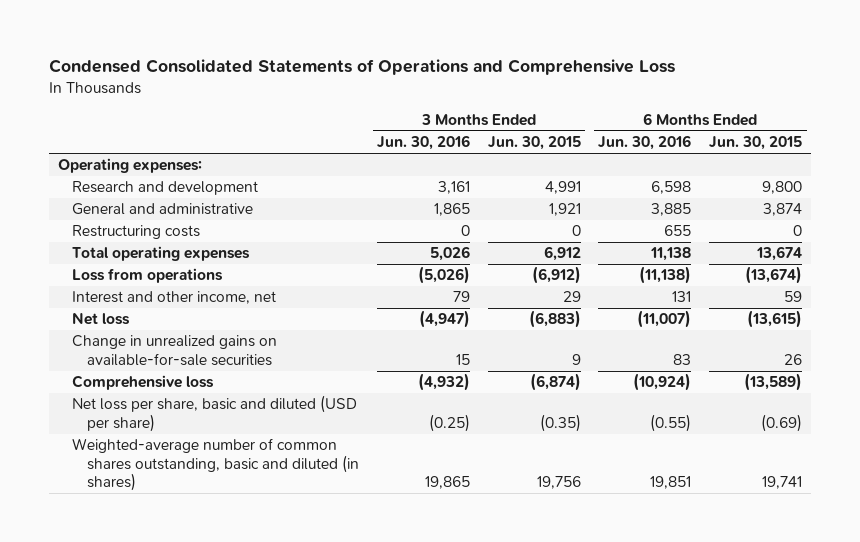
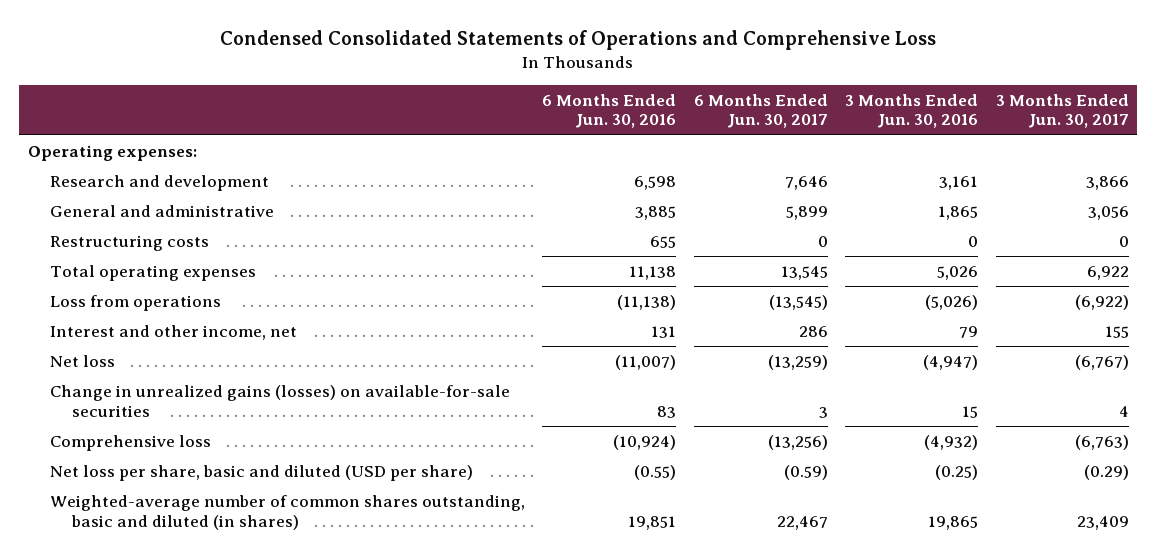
- | 3 Months Ended Jun. 30, 2016 | 3 Months Ended Jun. 30, 2015 | 6 Months Ended Jun. 30, 2016 | 6 Months Ended Jun. 30, 2015
+ | 6 Months Ended Jun. 30, 2016 | 6 Months Ended Jun. 30, 2017 | 3 Months Ended Jun. 30, 2016 | 3 Months Ended Jun. 30, 2017
- Change in unrealized gains on available-for-sale securities | 15 | 9 | 83 | 26
+ Change in unrealized gains (losses) on available-for-sale securities | 83 | 3 | 15 | 4

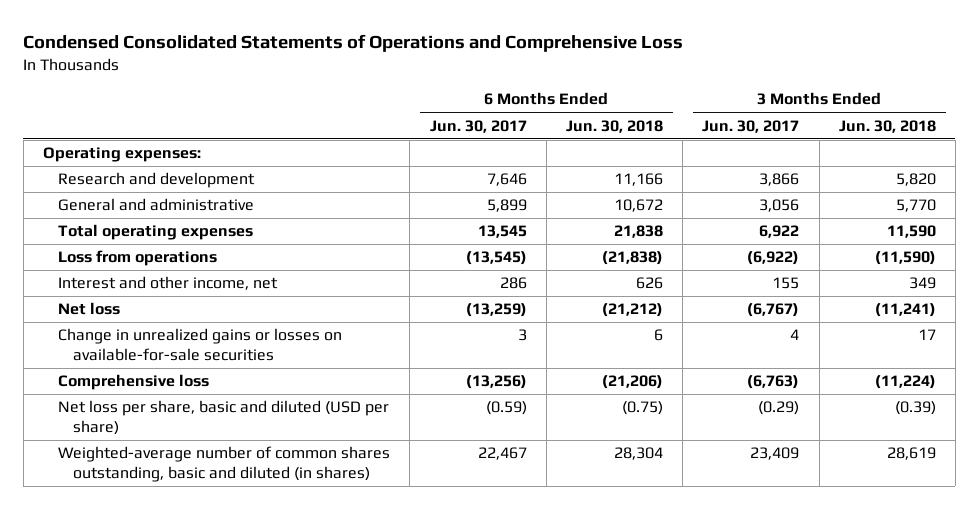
- | 6 Months Ended Jun. 30, 2016 | 6 Months Ended Jun. 30, 2017 | 3 Months Ended Jun. 30, 2016 | 3 Months Ended Jun. 30, 2017
+ | 6 Months Ended Jun. 30, 2017 | 6 Months Ended Jun. 30, 2018 | 3 Months Ended Jun. 30, 2017 | 3 Months Ended Jun. 30, 2018
- Restructuring costs | 655 | 0 | 0 | 0
- Change in unrealized gains (losses) on available-for-sale securities | 83 | 3 | 15 | 4
+ Change in unrealized gains or losses on available-for-sale securities | 3 | 6 | 4 | 17

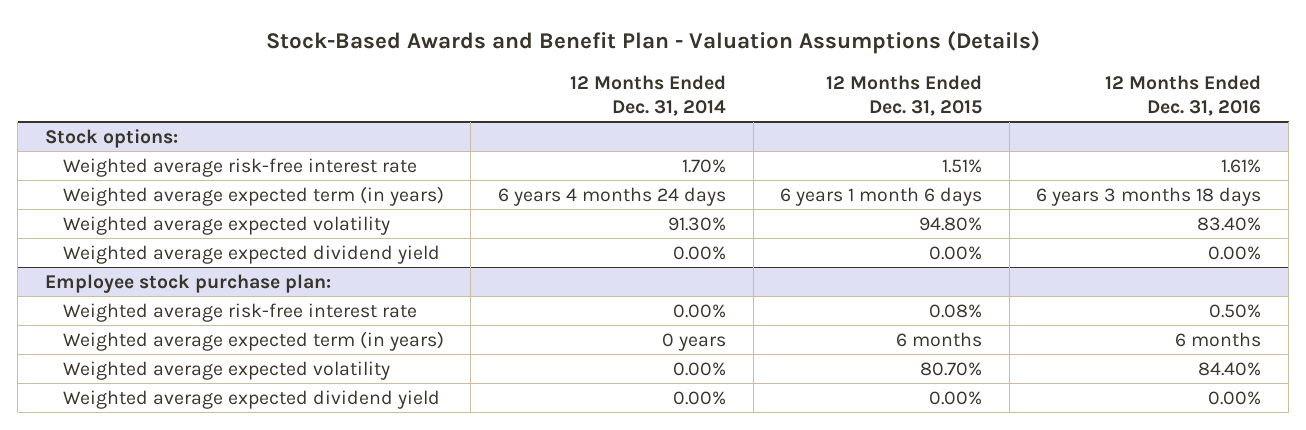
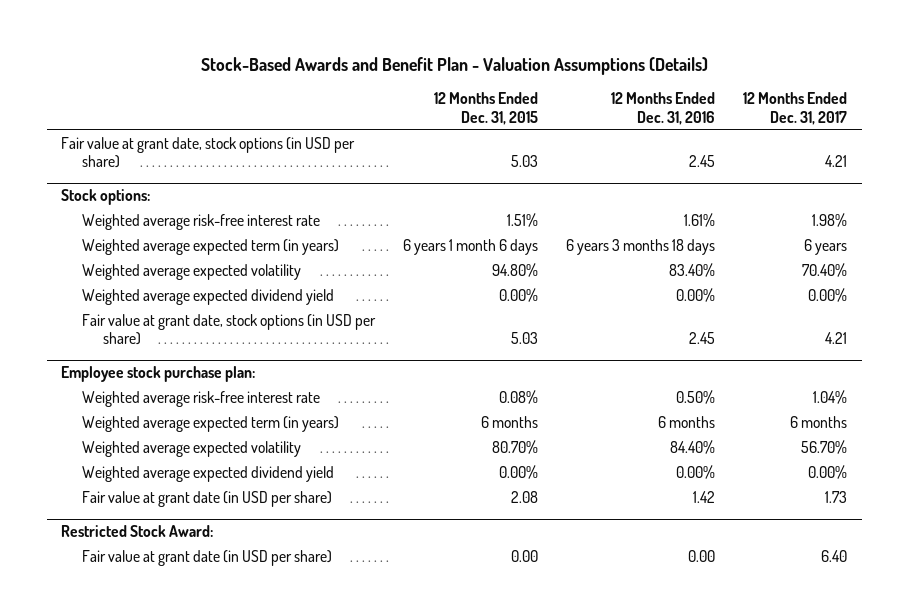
- | 12 Months Ended Dec. 31, 2014 | 12 Months Ended Dec. 31, 2015 | 12 Months Ended Dec. 31, 2016
+ | 12 Months Ended Dec. 31, 2015 | 12 Months Ended Dec. 31, 2016 | 12 Months Ended Dec. 31, 2017
+ Fair value at grant date, stock options (in USD per share) | 5.03 | 2.45 | 4.21
@ Stock options:
+ Fair value at grant date, stock options (in USD per share) | 5.03 | 2.45 | 4.21
@ Employee stock purchase plan:
+ Fair value at grant date (in USD per share) | 2.08 | 1.42 | 1.73
+ Restricted Stock Award:
+ Fair value at grant date (in USD per share) | 0.00 | 0.00 | 6.40

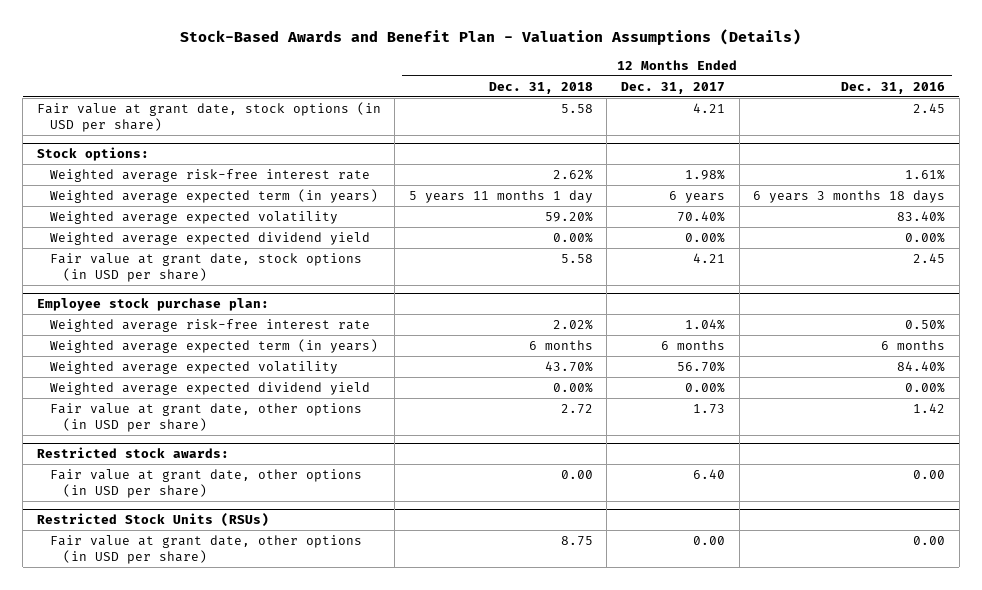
- | 12 Months Ended Dec. 31, 2015 | 12 Months Ended Dec. 31, 2016 | 12 Months Ended Dec. 31, 2017
+ | 12 Months Ended Dec. 31, 2018 | 12 Months Ended Dec. 31, 2017 | 12 Months Ended Dec. 31, 2016
@ Employee stock purchase plan:
- Fair value at grant date (in USD per share) | 2.08 | 1.42 | 1.73
- Restricted Stock Award:
- Fair value at grant date (in USD per share) | 0.00 | 0.00 | 6.40
@ Employee stock purchase plan:
+ Fair value at grant date, other options (in USD per share) | 2.72 | 1.73 | 1.42
+ Restricted stock awards:
+ Fair value at grant date, other options (in USD per share) | 0.00 | 6.40 | 0.00
+ Restricted Stock Units (RSUs)
+ Fair value at grant date, other options (in USD per share) | 8.75 | 0.00 | 0.00

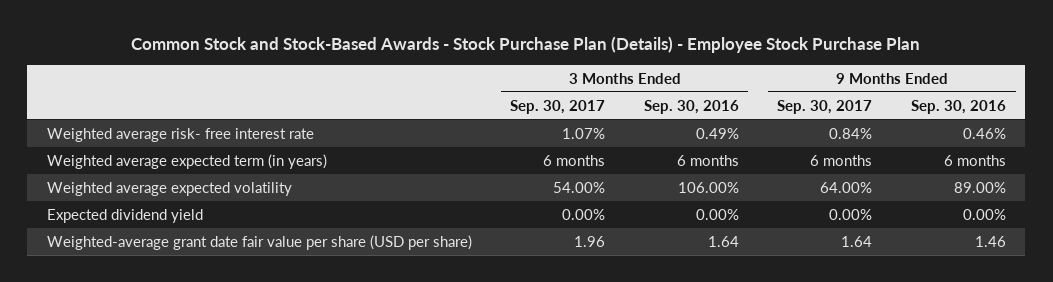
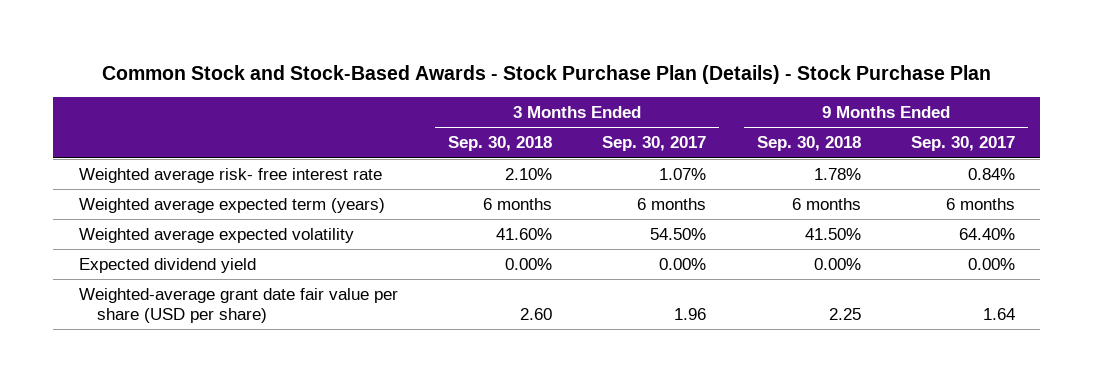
- Common Stock and Stock-Based Awards - Stock Purchase Plan (Details) - Employee Stock Purchase Plan
+ Common Stock and Stock-Based Awards - Stock Purchase Plan (Details) - Stock Purchase Plan
- | 3 Months Ended Sep. 30, 2017 | 3 Months Ended Sep. 30, 2016 | 9 Months Ended Sep. 30, 2017 | 9 Months Ended Sep. 30, 2016
+ | 3 Months Ended Sep. 30, 2018 | 3 Months Ended Sep. 30, 2017 | 9 Months Ended Sep. 30, 2018 | 9 Months Ended Sep. 30, 2017
- Weighted average expected term (in years) | 6 months | 6 months | 6 months | 6 months
- Weighted average expected volatility | 54.00% | 106.00% | 64.00% | 89.00%
+ Weighted average expected term (years) | 6 months | 6 months | 6 months | 6 months
+ Weighted average expected volatility | 41.60% | 54.50% | 41.50% | 64.40%

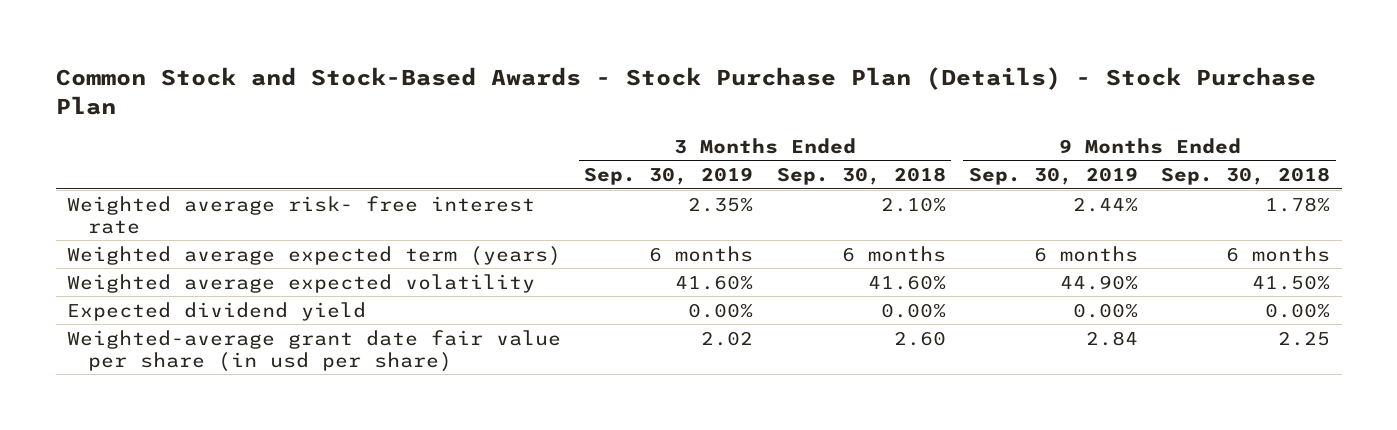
- | 3 Months Ended Sep. 30, 2018 | 3 Months Ended Sep. 30, 2017 | 9 Months Ended Sep. 30, 2018 | 9 Months Ended Sep. 30, 2017
+ | 3 Months Ended Sep. 30, 2019 | 3 Months Ended Sep. 30, 2018 | 9 Months Ended Sep. 30, 2019 | 9 Months Ended Sep. 30, 2018
- Weighted-average grant date fair value per share (USD per share) | 2.60 | 1.96 | 2.25 | 1.64
+ Weighted-average grant date fair value per share (in usd per share) | 2.02 | 2.60 | 2.84 | 2.25

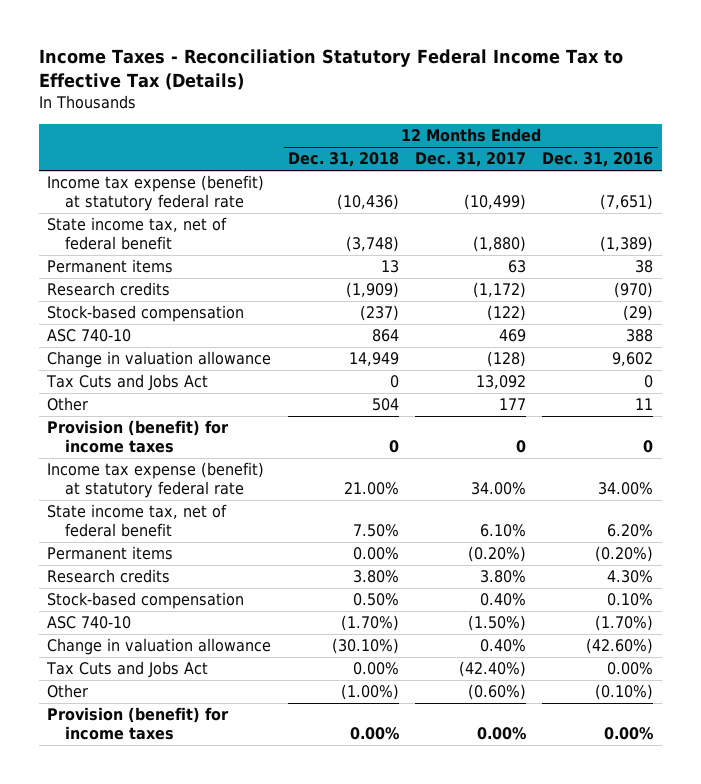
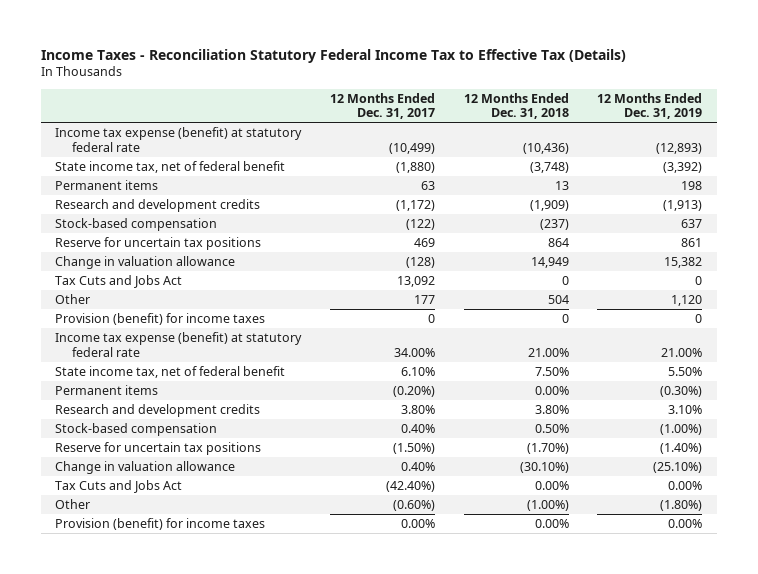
- | 12 Months Ended Dec. 31, 2018 | 12 Months Ended Dec. 31, 2017 | 12 Months Ended Dec. 31, 2016
+ | 12 Months Ended Dec. 31, 2017 | 12 Months Ended Dec. 31, 2018 | 12 Months Ended Dec. 31, 2019
- Research credits | (1,909) | (1,172) | (970)
+ Research and development credits | (1,172) | (1,909) | (1,913)
- ASC 740-10 | 864 | 469 | 388
+ Reserve for uncertain tax positions | 469 | 864 | 861
- Research credits | 3.80% | 3.80% | 4.30%
+ Research and development credits | 3.80% | 3.80% | 3.10%
- ASC 740-10 | (1.70%) | (1.50%) | (1.70%)
+ Reserve for uncertain tax positions | (1.50%) | (1.70%) | (1.40%)

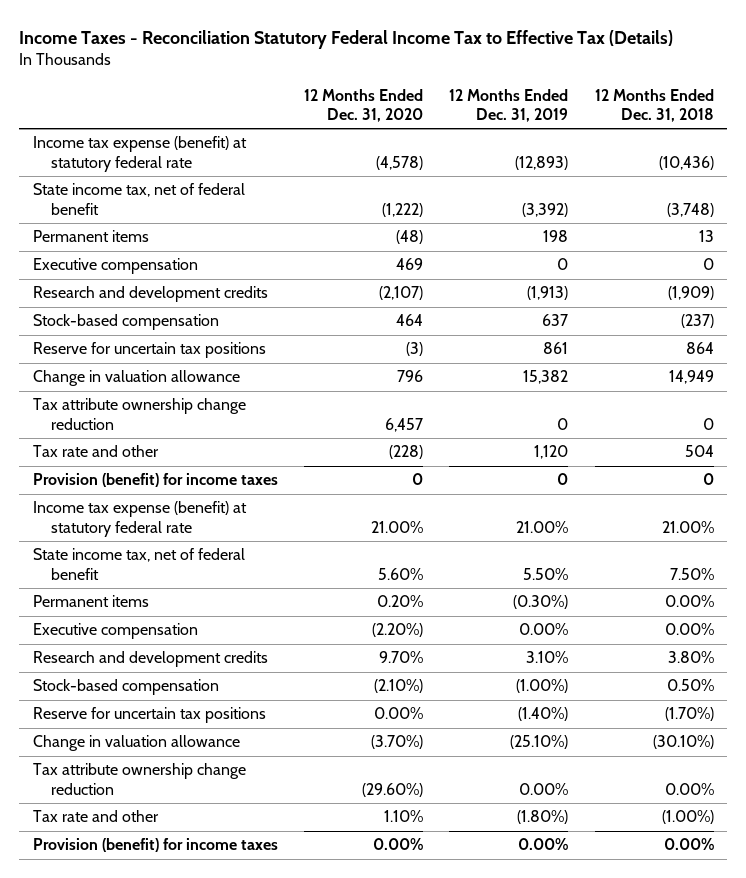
- | 12 Months Ended Dec. 31, 2017 | 12 Months Ended Dec. 31, 2018 | 12 Months Ended Dec. 31, 2019
+ | 12 Months Ended Dec. 31, 2020 | 12 Months Ended Dec. 31, 2019 | 12 Months Ended Dec. 31, 2018
+ Executive compensation | 469 | 0 | 0
- Tax Cuts and Jobs Act | 13,092 | 0 | 0
- Other | 177 | 504 | 1,120
+ Tax attribute ownership change reduction | 6,457 | 0 | 0
+ Tax rate and other | (228) | 1,120 | 504
+ Executive compensation | (2.20%) | 0.00% | 0.00%
- Tax Cuts and Jobs Act | (42.40%) | 0.00% | 0.00%
- Other | (0.60%) | (1.00%) | (1.80%)
+ Tax attribute ownership change reduction | (29.60%) | 0.00% | 0.00%
+ Tax rate and other | 1.10% | (1.80%) | (1.00%)

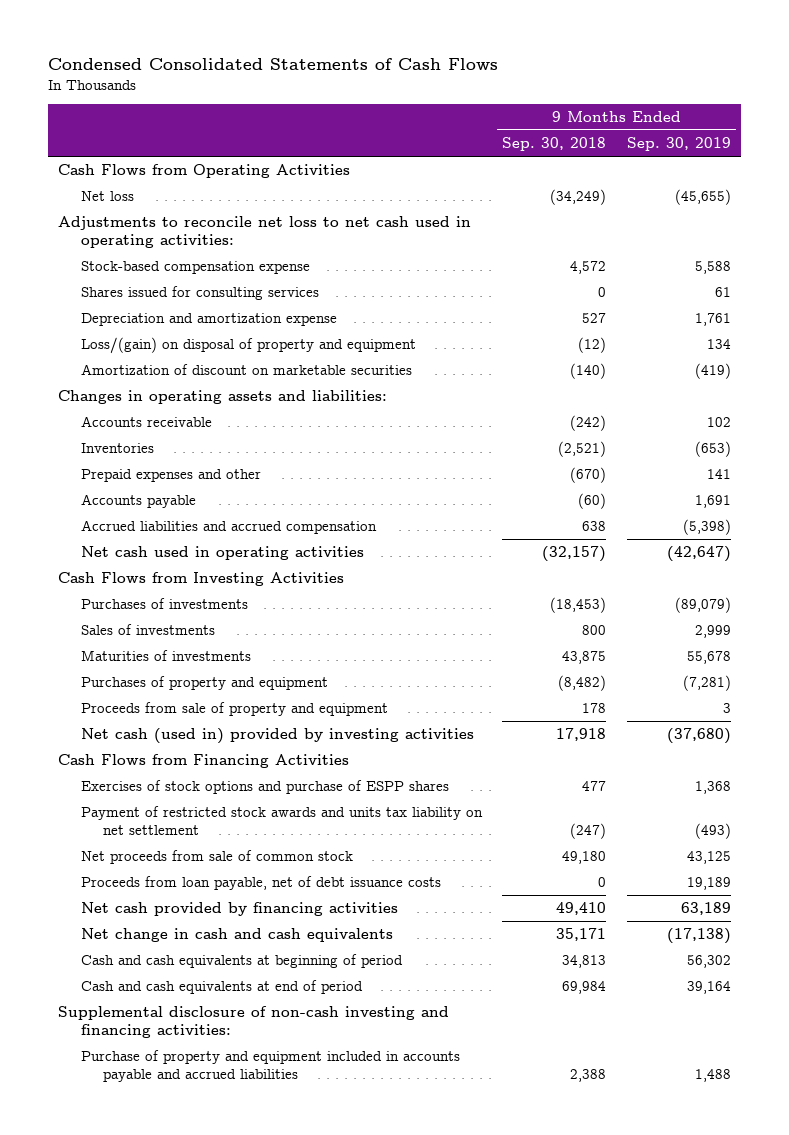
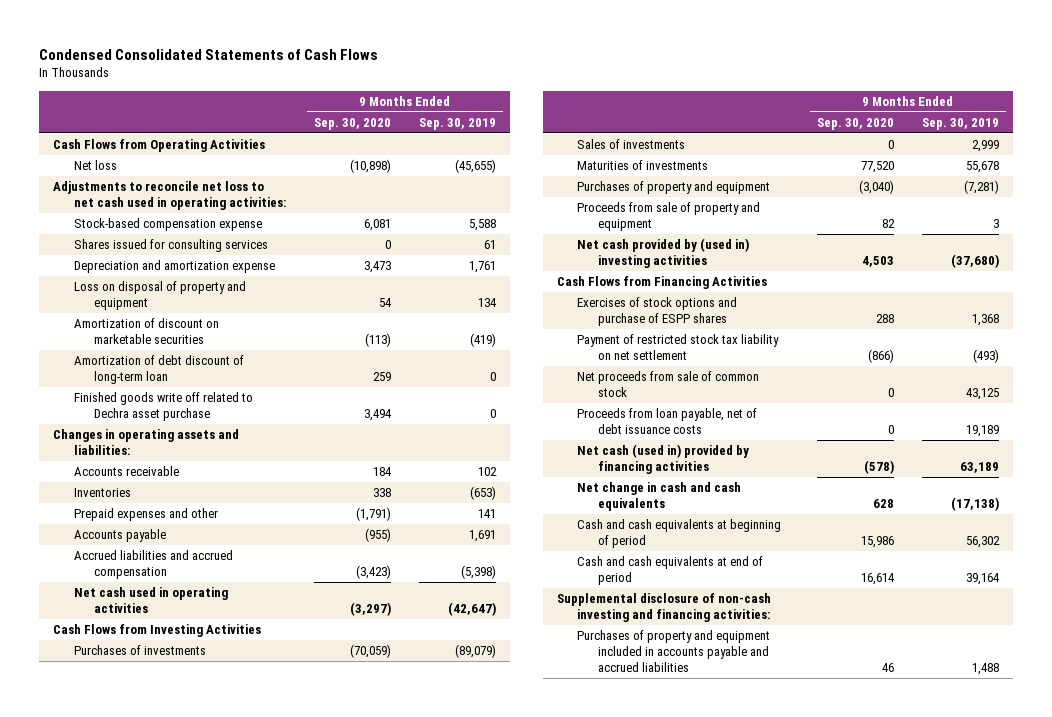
- | 9 Months Ended Sep. 30, 2018 | 9 Months Ended Sep. 30, 2019
+ | 9 Months Ended Sep. 30, 2020 | 9 Months Ended Sep. 30, 2019
- Loss/(gain) on disposal of property and equipment | (12) | 134
+ Loss on disposal of property and equipment | 54 | 134
+ Amortization of debt discount of long-term loan | 259 | 0
+ Finished goods write off related to Dechra asset purchase | 3,494 | 0
- Net cash (used in) provided by investing activities | 17,918 | (37,680)
+ Net cash provided by (used in) investing activities | 4,503 | (37,680)
- Payment of restricted stock awards and units tax liability on net settlement | (247) | (493)
+ Payment of restricted stock tax liability on net settlement | (866) | (493)
- Net cash provided by financing activities | 49,410 | 63,189
+ Net cash (used in) provided by financing activities | (578) | 63,189
- Purchase of property and equipment included in accounts payable and accrued liabilities | 2,388 | 1,488
+ Purchases of property and equipment included in accounts payable and accrued liabilities | 46 | 1,488

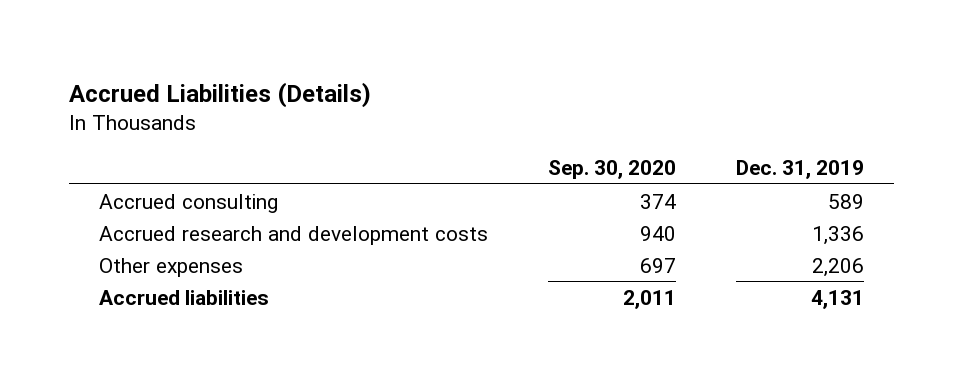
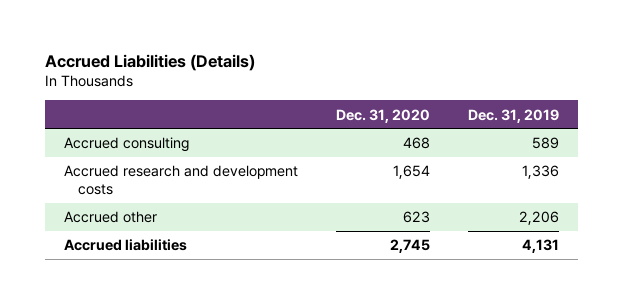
- | Sep. 30, 2020 | Dec. 31, 2019
+ | Dec. 31, 2020 | Dec. 31, 2019
- Other expenses | 697 | 2,206
+ Accrued other | 623 | 2,206

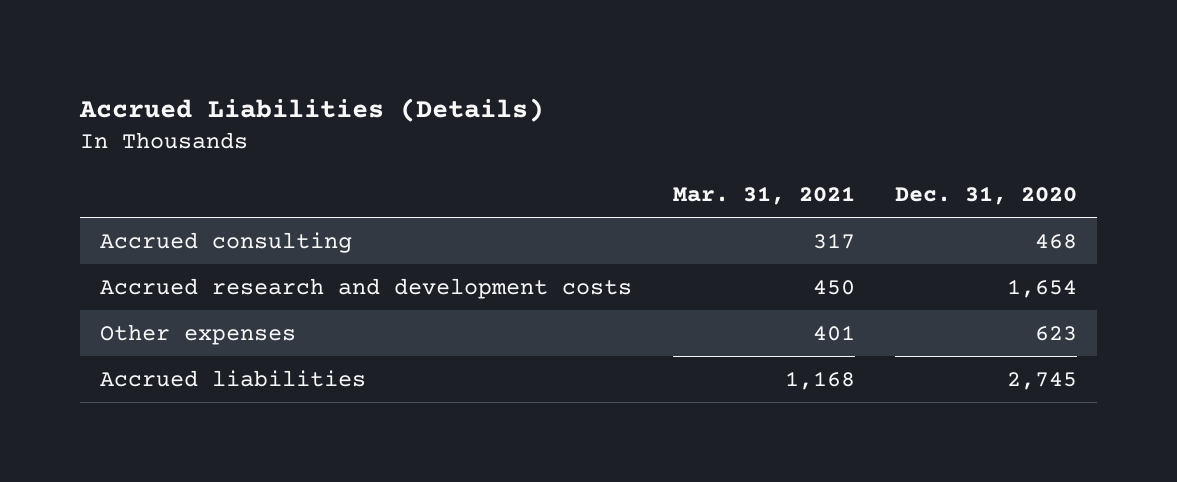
- | Dec. 31, 2020 | Dec. 31, 2019
+ | Mar. 31, 2021 | Dec. 31, 2020
- Accrued other | 623 | 2,206
+ Other expenses | 401 | 623

